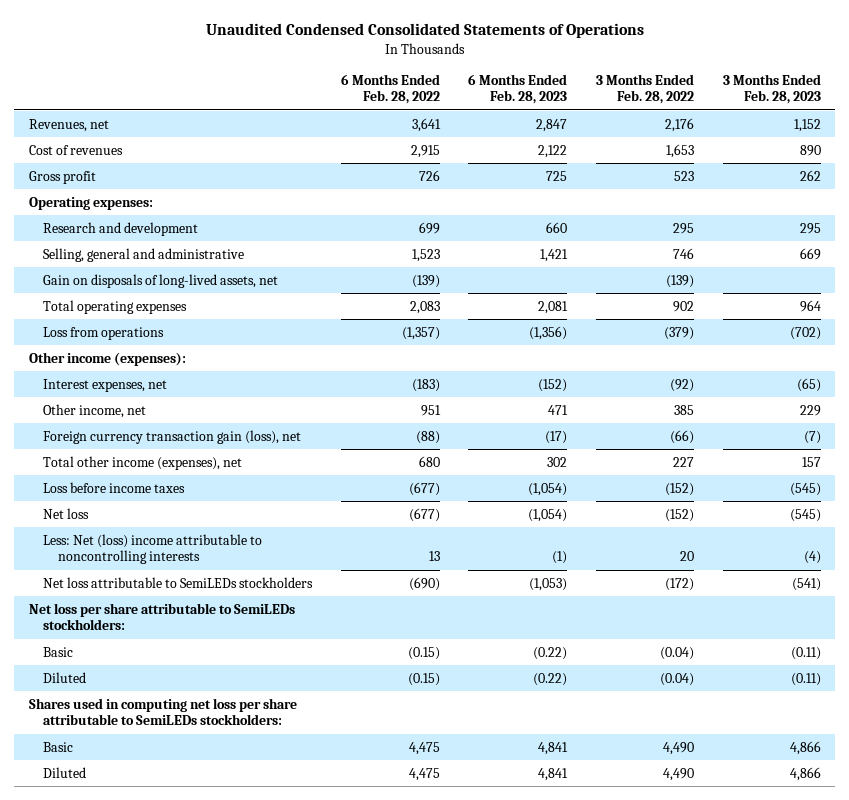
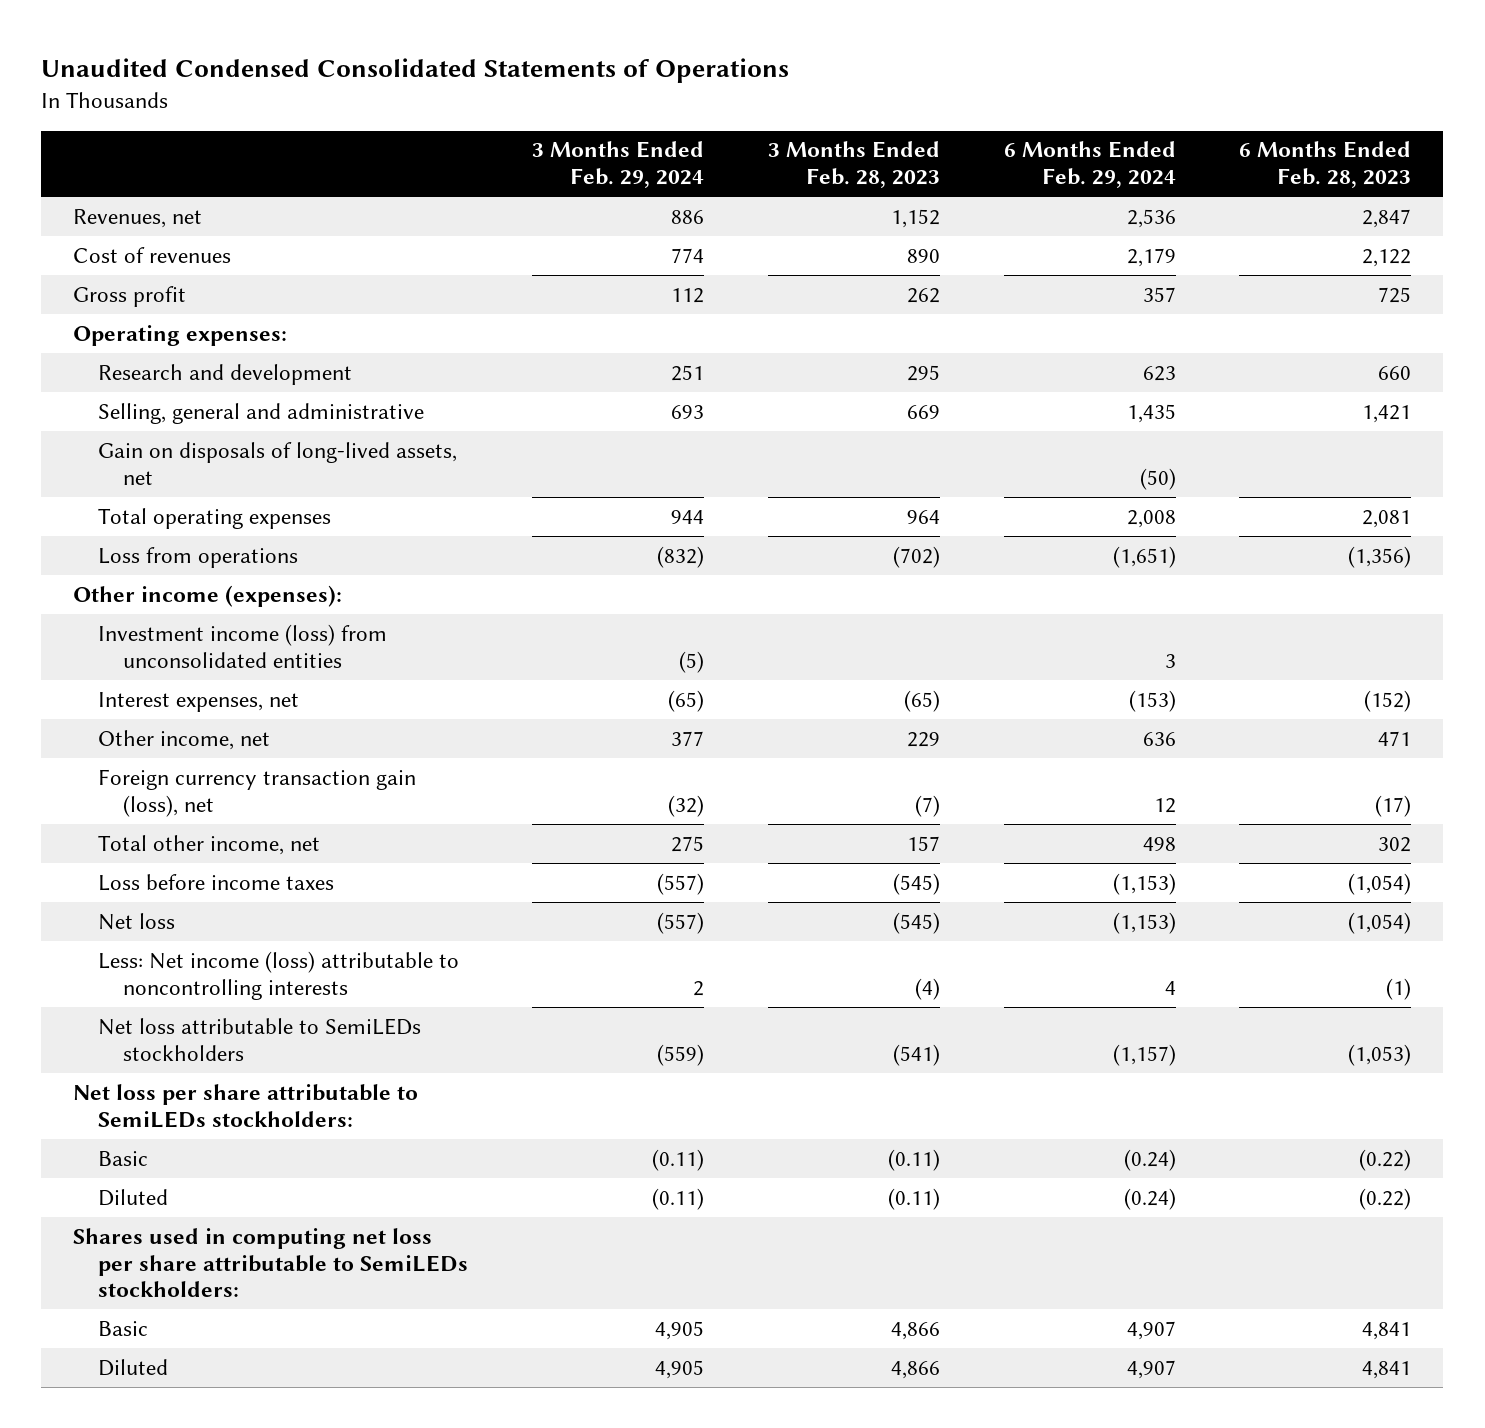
- | 6 Months Ended Feb. 28, 2022 | 6 Months Ended Feb. 28, 2023 | 3 Months Ended Feb. 28, 2022 | 3 Months Ended Feb. 28, 2023
+ | 3 Months Ended Feb. 29, 2024 | 3 Months Ended Feb. 28, 2023 | 6 Months Ended Feb. 29, 2024 | 6 Months Ended Feb. 28, 2023
+ Investment income (loss) from unconsolidated entities | (5) | | 3 |
- Total other income (expenses), net | 680 | 302 | 227 | 157
+ Total other income, net | 275 | 157 | 498 | 302
- Less: Net (loss) income attributable to noncontrolling interests | 13 | (1) | 20 | (4)
+ Less: Net income (loss) attributable to noncontrolling interests | 2 | (4) | 4 | (1)

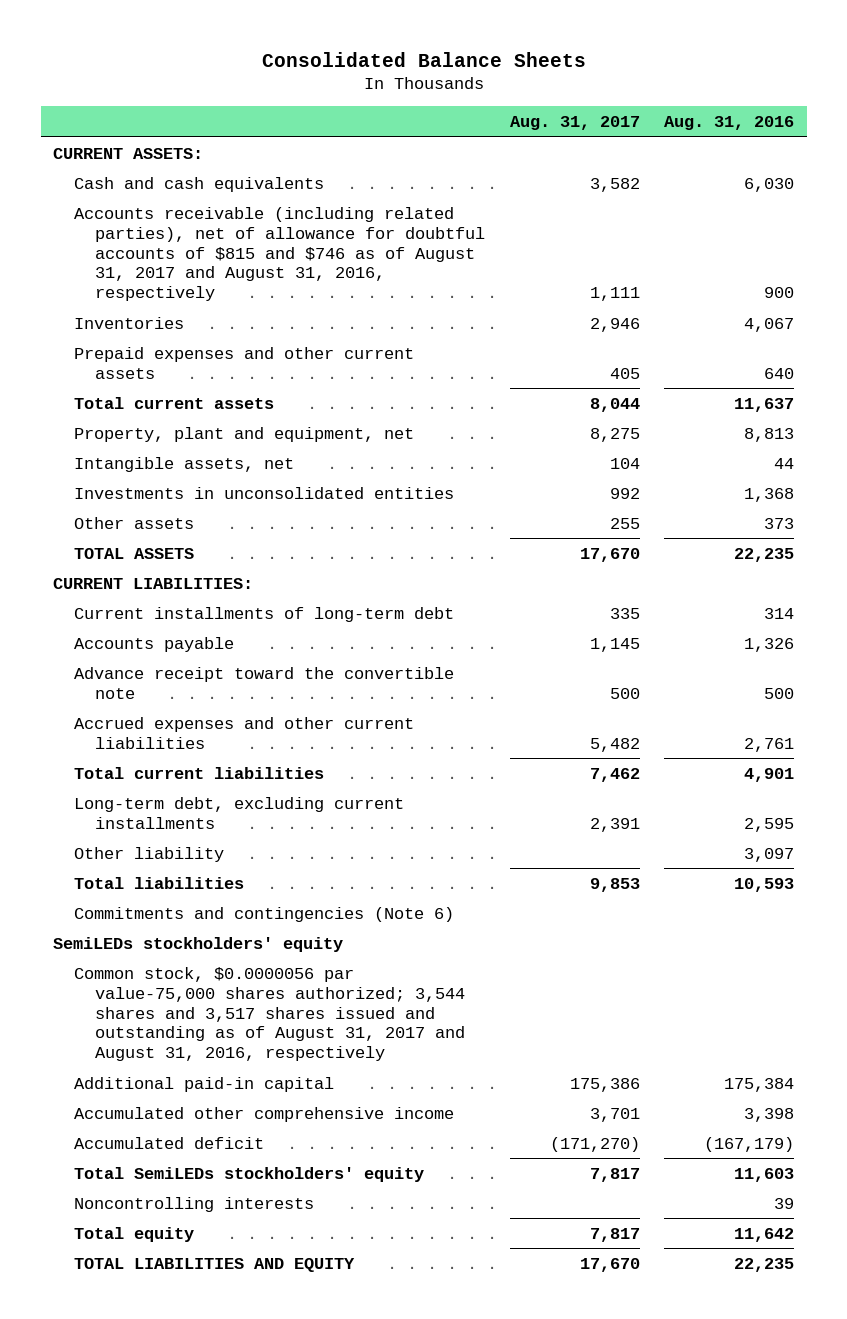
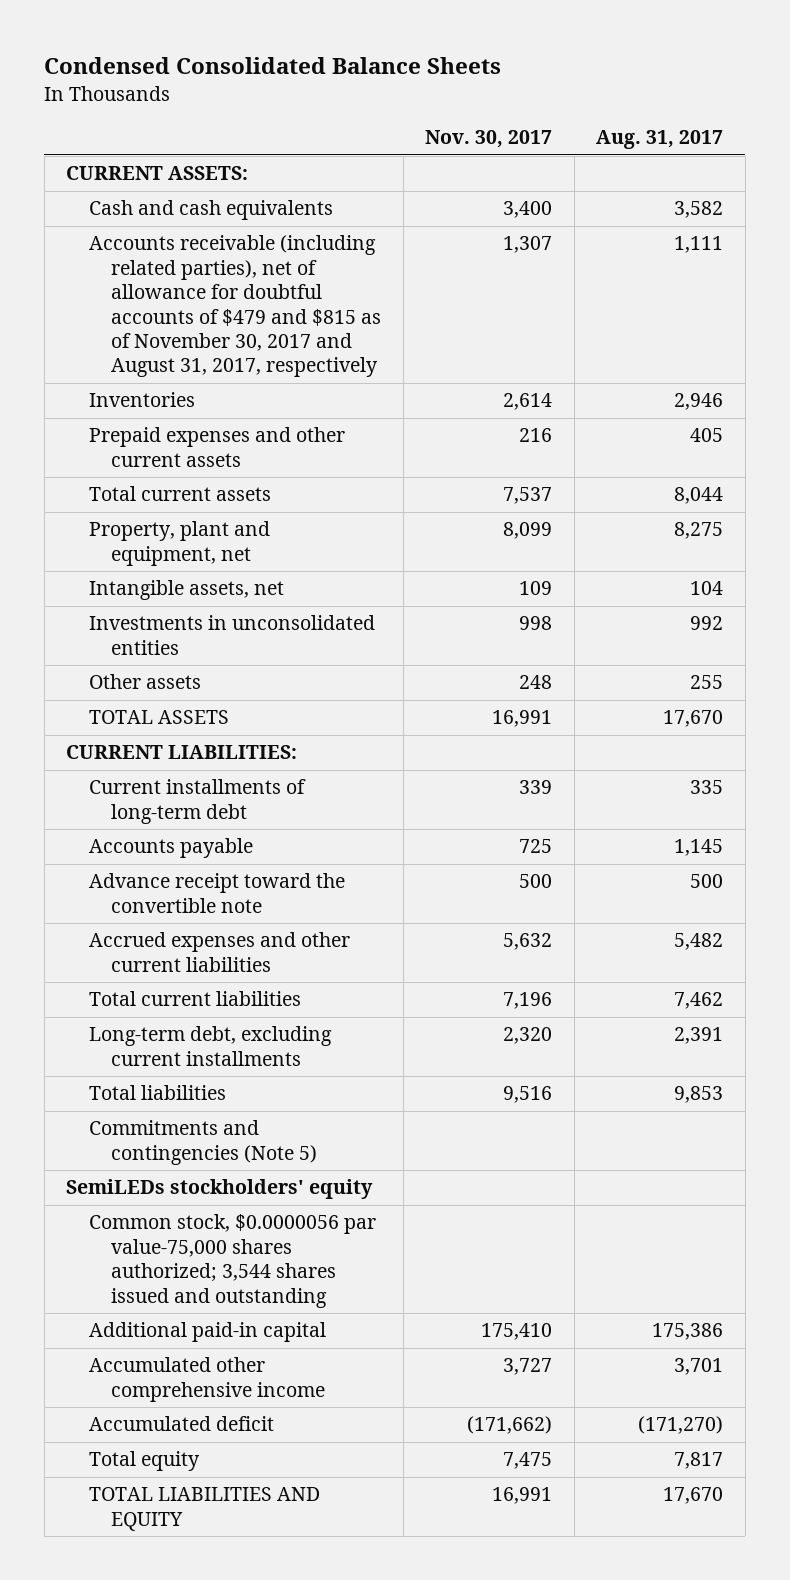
- Consolidated Balance Sheets
+ Condensed Consolidated Balance Sheets
- | Aug. 31, 2017 | Aug. 31, 2016
+ | Nov. 30, 2017 | Aug. 31, 2017
- Accounts receivable (including related parties), net of allowance for doubtful accounts of $815 and $746 as of August 31, 2017 and August 31, 2016, respectively | 1,111 | 900
+ Accounts receivable (including related parties), net of allowance for doubtful accounts of $479 and $815 as of November 30, 2017 and August 31, 2017, respectively | 1,307 | 1,111
- Other liability | | 3,097
- Commitments and contingencies (Note 6)
+ Commitments and contingencies (Note 5)
- Common stock, $0.0000056 par value-75,000 shares authorized; 3,544 shares and 3,517 shares issued and outstanding as of August 31, 2017 and August 31, 2016, respectively
+ Common stock, $0.0000056 par value-75,000 shares authorized; 3,544 shares issued and outstanding
- Total SemiLEDs stockholders' equity | 7,817 | 11,603
- Noncontrolling interests | | 39

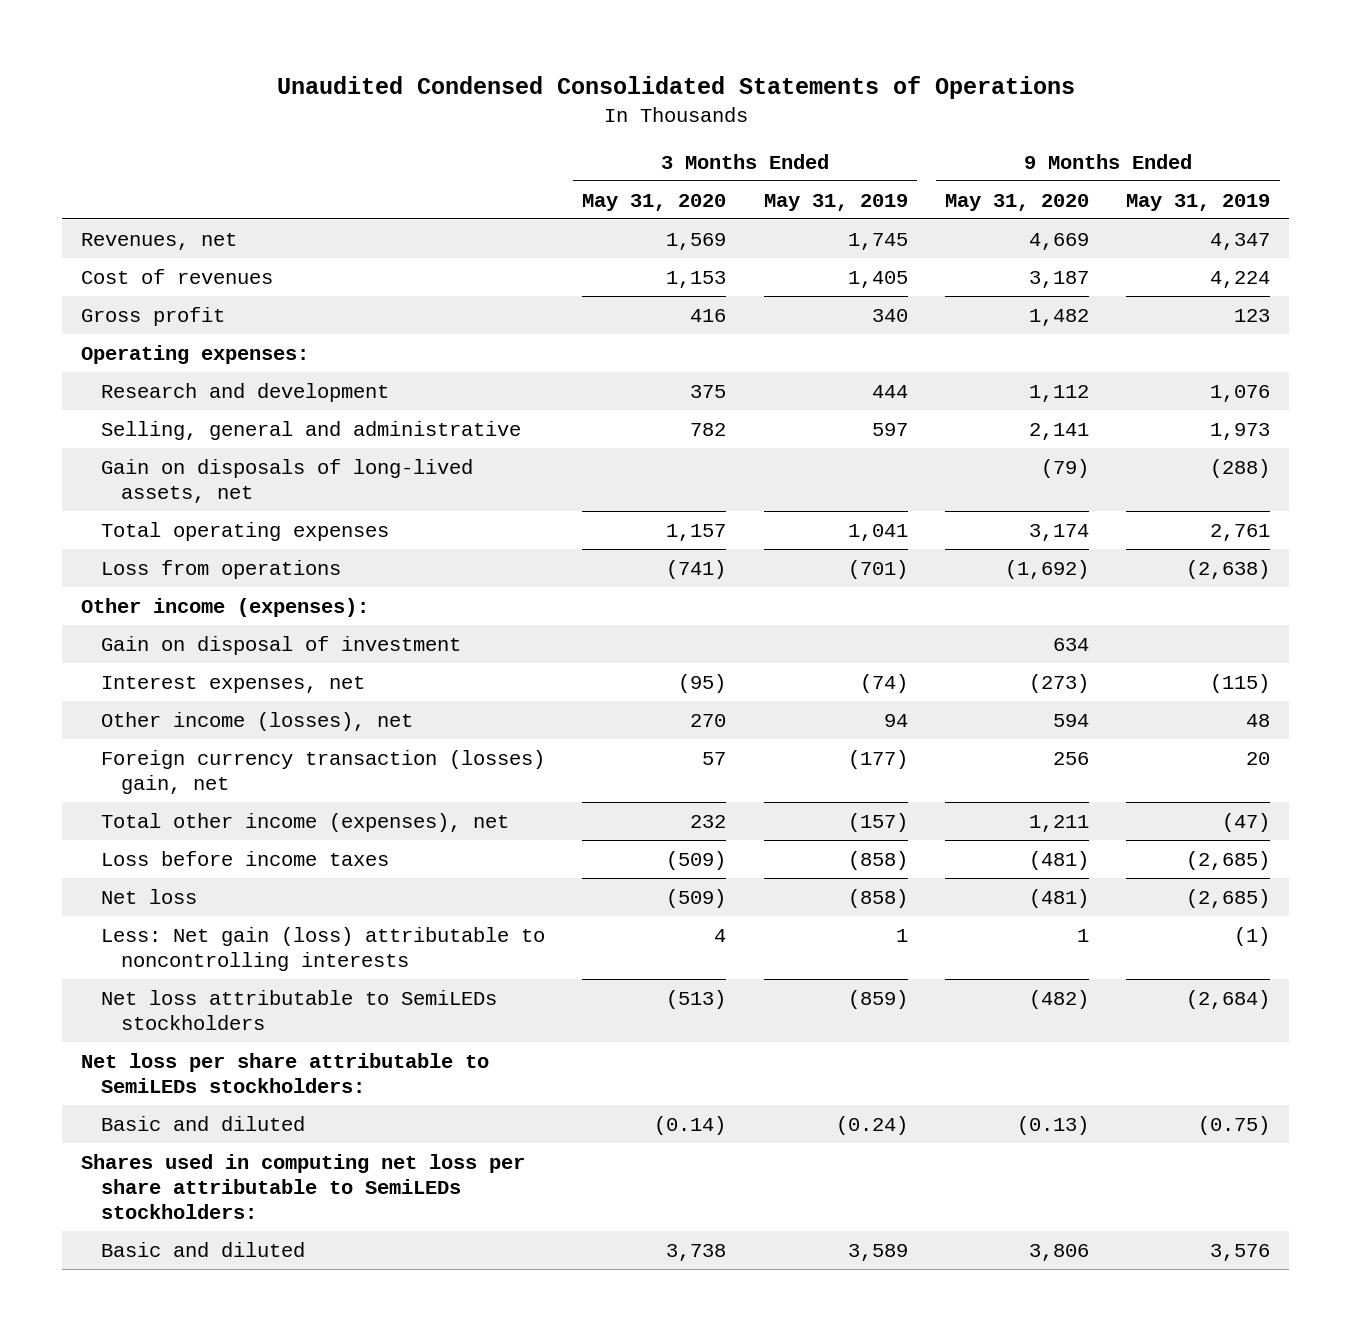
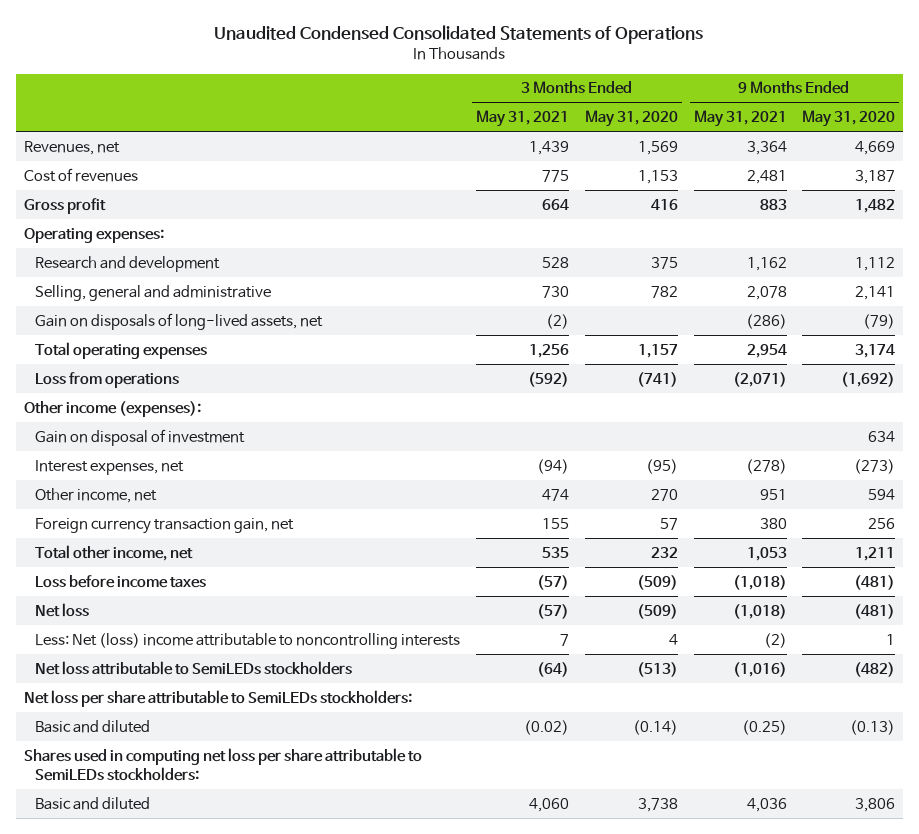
- | 3 Months Ended May 31, 2020 | 3 Months Ended May 31, 2019 | 9 Months Ended May 31, 2020 | 9 Months Ended May 31, 2019
+ | 3 Months Ended May 31, 2021 | 3 Months Ended May 31, 2020 | 9 Months Ended May 31, 2021 | 9 Months Ended May 31, 2020
- Other income (losses), net | 270 | 94 | 594 | 48
- Foreign currency transaction (losses) gain, net | 57 | (177) | 256 | 20
- Total other income (expenses), net | 232 | (157) | 1,211 | (47)
+ Other income, net | 474 | 270 | 951 | 594
+ Foreign currency transaction gain, net | 155 | 57 | 380 | 256
+ Total other income, net | 535 | 232 | 1,053 | 1,211
- Less: Net gain (loss) attributable to noncontrolling interests | 4 | 1 | 1 | (1)
+ Less: Net (loss) income attributable to noncontrolling interests | 7 | 4 | (2) | 1

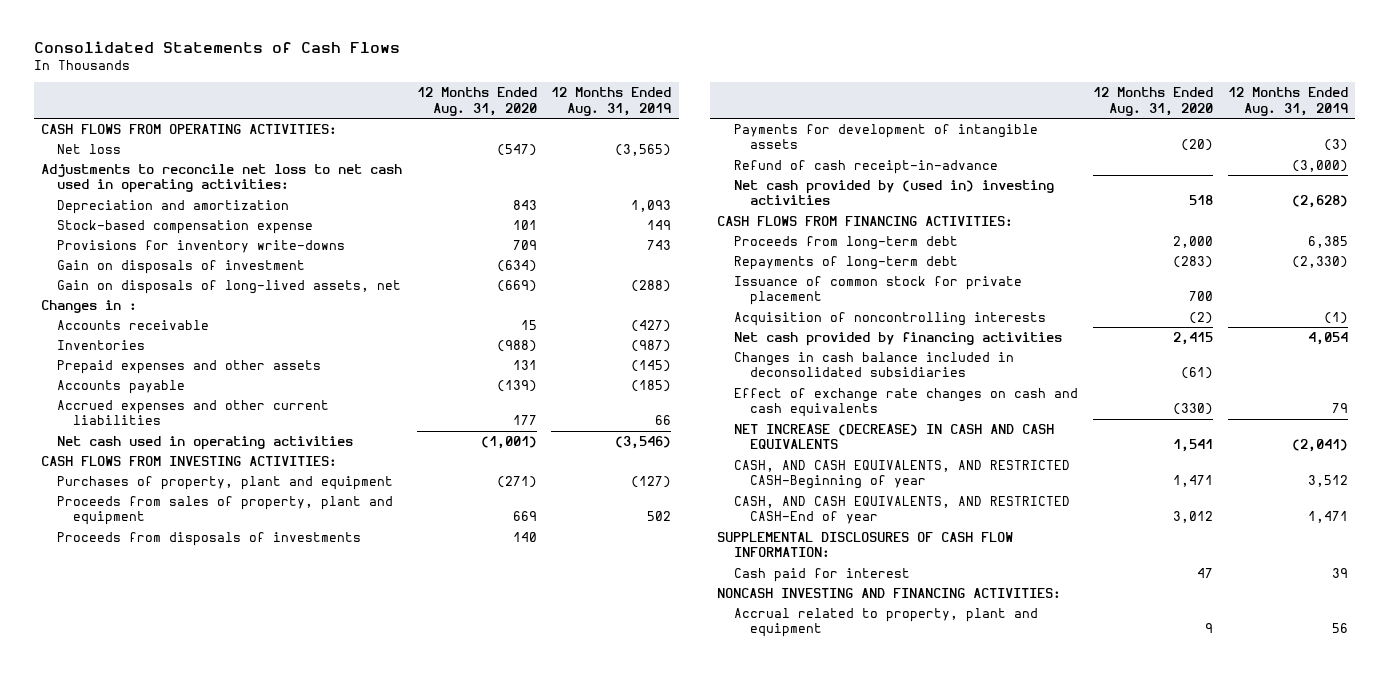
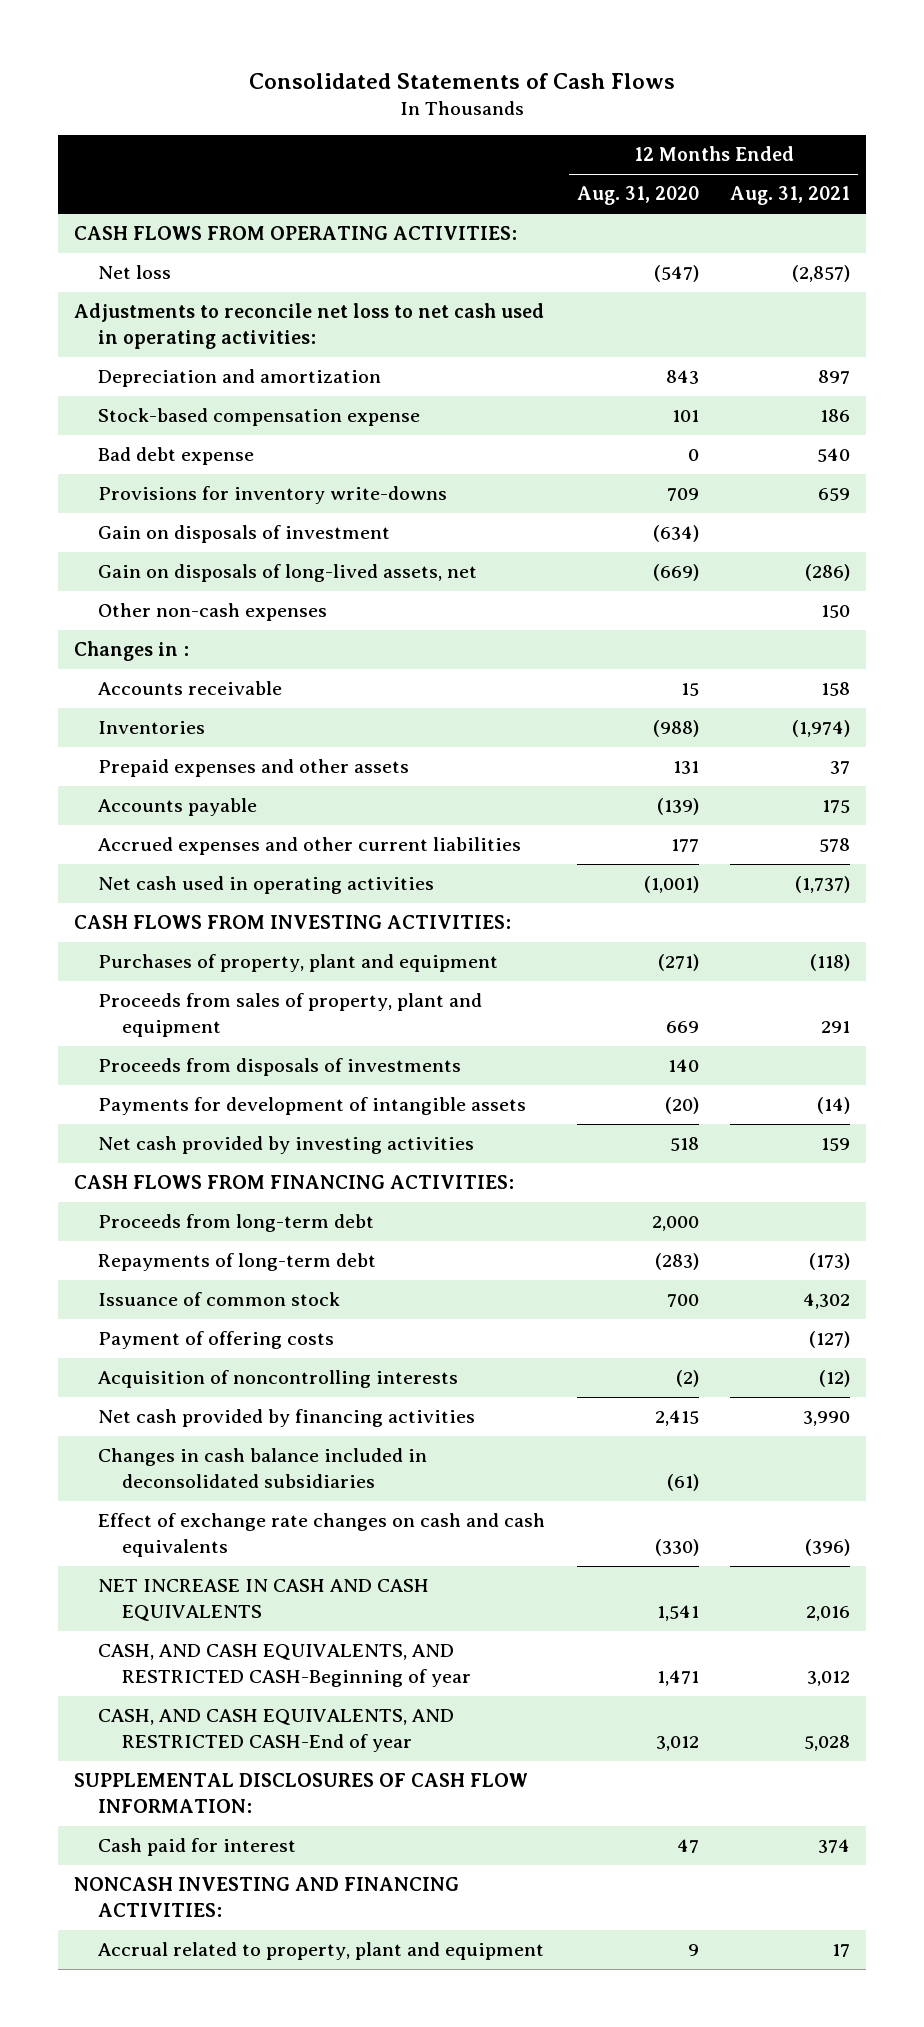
- | 12 Months Ended Aug. 31, 2020 | 12 Months Ended Aug. 31, 2019
+ | 12 Months Ended Aug. 31, 2020 | 12 Months Ended Aug. 31, 2021
+ Bad debt expense | 0 | 540
+ Other non-cash expenses | | 150
- Refund of cash receipt-in-advance | | (3,000)
- Net cash provided by (used in) investing activities | 518 | (2,628)
+ Net cash provided by investing activities | 518 | 159
- Issuance of common stock for private placement | 700 |
+ Issuance of common stock | 700 | 4,302
+ Payment of offering costs | | (127)
- NET INCREASE (DECREASE) IN CASH AND CASH EQUIVALENTS | 1,541 | (2,041)
+ NET INCREASE IN CASH AND CASH EQUIVALENTS | 1,541 | 2,016

